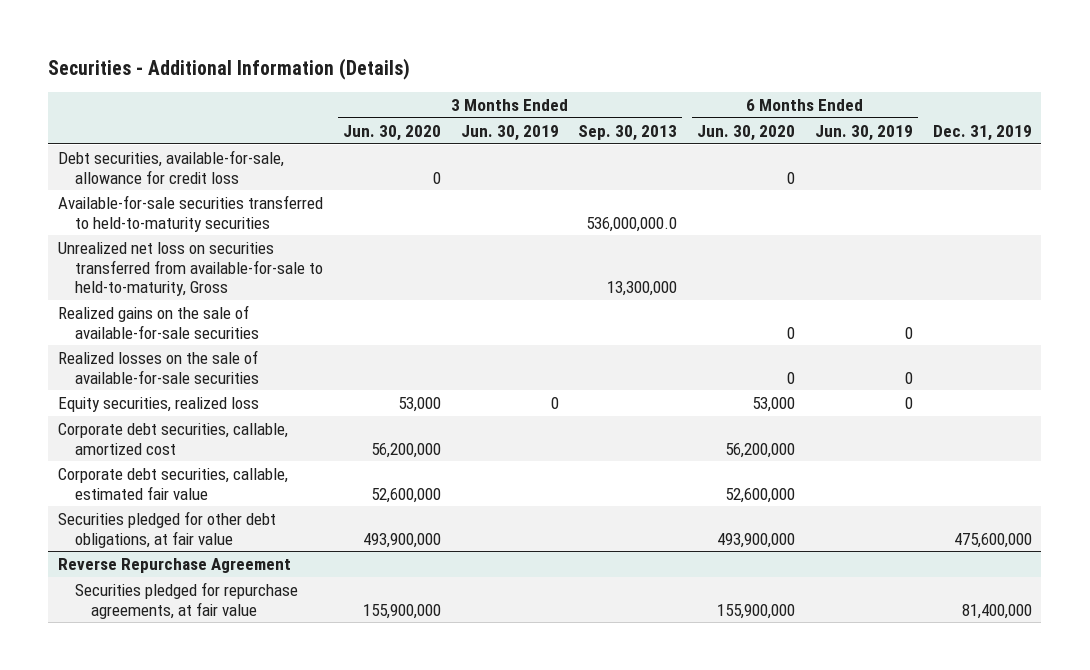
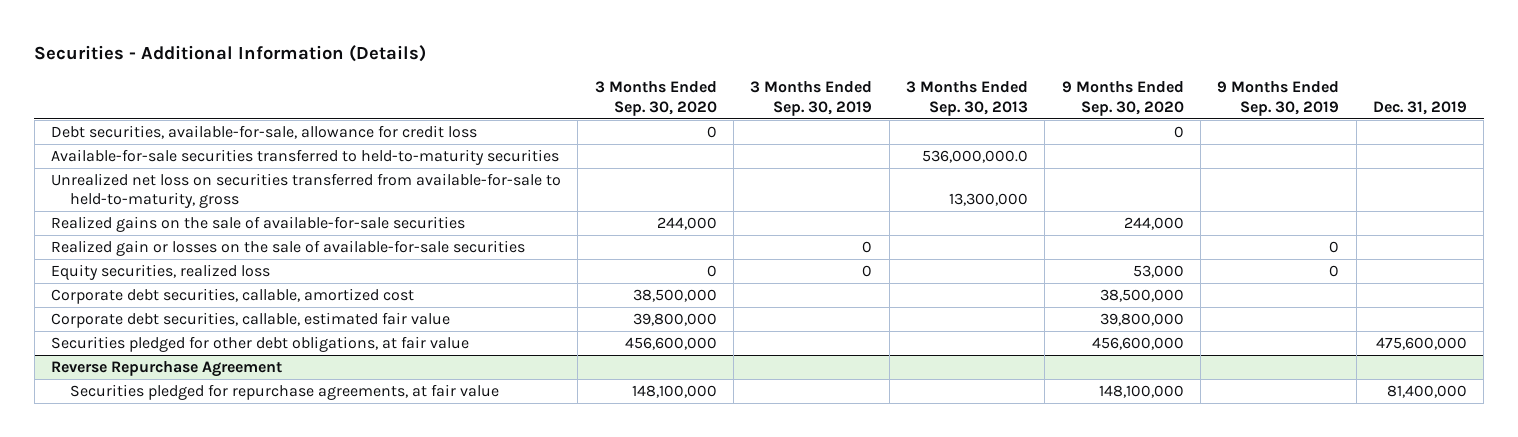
- | 3 Months Ended Jun. 30, 2020 | 3 Months Ended Jun. 30, 2019 | 3 Months Ended Sep. 30, 2013 | 6 Months Ended Jun. 30, 2020 | 6 Months Ended Jun. 30, 2019 | Dec. 31, 2019
+ | 3 Months Ended Sep. 30, 2020 | 3 Months Ended Sep. 30, 2019 | 3 Months Ended Sep. 30, 2013 | 9 Months Ended Sep. 30, 2020 | 9 Months Ended Sep. 30, 2019 | Dec. 31, 2019
- Unrealized net loss on securities transferred from available-for-sale to held-to-maturity, Gross | | | 13,300,000 | | |
+ Unrealized net loss on securities transferred from available-for-sale to held-to-maturity, gross | | | 13,300,000 | | |
- Realized losses on the sale of available-for-sale securities | | | | 0 | 0 |
+ Realized gain or losses on the sale of available-for-sale securities | | 0 | | | 0 |

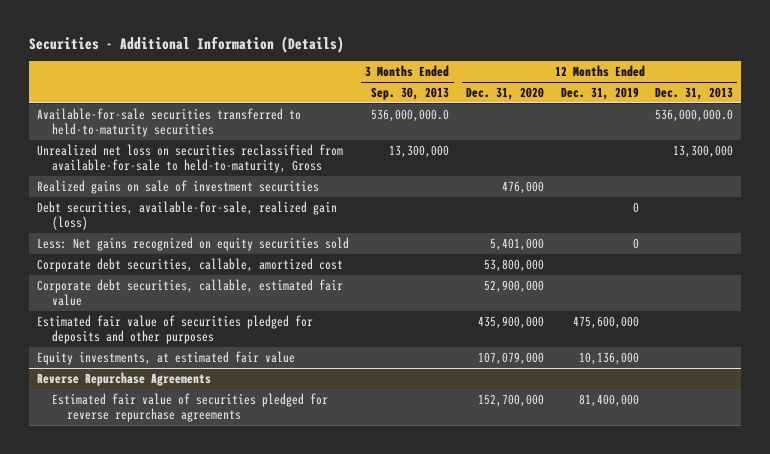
- | 3 Months Ended Sep. 30, 2020 | 3 Months Ended Sep. 30, 2019 | 3 Months Ended Sep. 30, 2013 | 9 Months Ended Sep. 30, 2020 | 9 Months Ended Sep. 30, 2019 | Dec. 31, 2019
+ | 3 Months Ended Sep. 30, 2013 | 12 Months Ended Dec. 31, 2020 | 12 Months Ended Dec. 31, 2019 | 12 Months Ended Dec. 31, 2013
- Debt securities, available-for-sale, allowance for credit loss | 0 | | | 0 | |
- Unrealized net loss on securities transferred from available-for-sale to held-to-maturity, gross | | | 13,300,000 | | |
- Realized gains on the sale of available-for-sale securities | 244,000 | | | 244,000 | |
- Realized gain or losses on the sale of available-for-sale securities | | 0 | | | 0 |
- Equity securities, realized loss | 0 | 0 | | 53,000 | 0 |
+ Unrealized net loss on securities reclassified from available-for-sale to held-to-maturity, Gross | 13,300,000 | | | 13,300,000
+ Realized gains on sale of investment securities | | 476,000 | |
+ Debt securities, available-for-sale, realized gain (loss) | | | 0 |
+ Less: Net gains recognized on equity securities sold | | 5,401,000 | 0 |
- Securities pledged for other debt obligations, at fair value | 456,600,000 | | | 456,600,000 | | 475,600,000
- Reverse Repurchase Agreement
- Securities pledged for repurchase agreements, at fair value | 148,100,000 | | | 148,100,000 | | 81,400,000
+ Estimated fair value of securities pledged for deposits and other purposes | | 435,900,000 | 475,600,000 |
+ Equity investments, at estimated fair value | | 107,079,000 | 10,136,000 |
+ Reverse Repurchase Agreements
+ Estimated fair value of securities pledged for reverse repurchase agreements | | 152,700,000 | 81,400,000 |

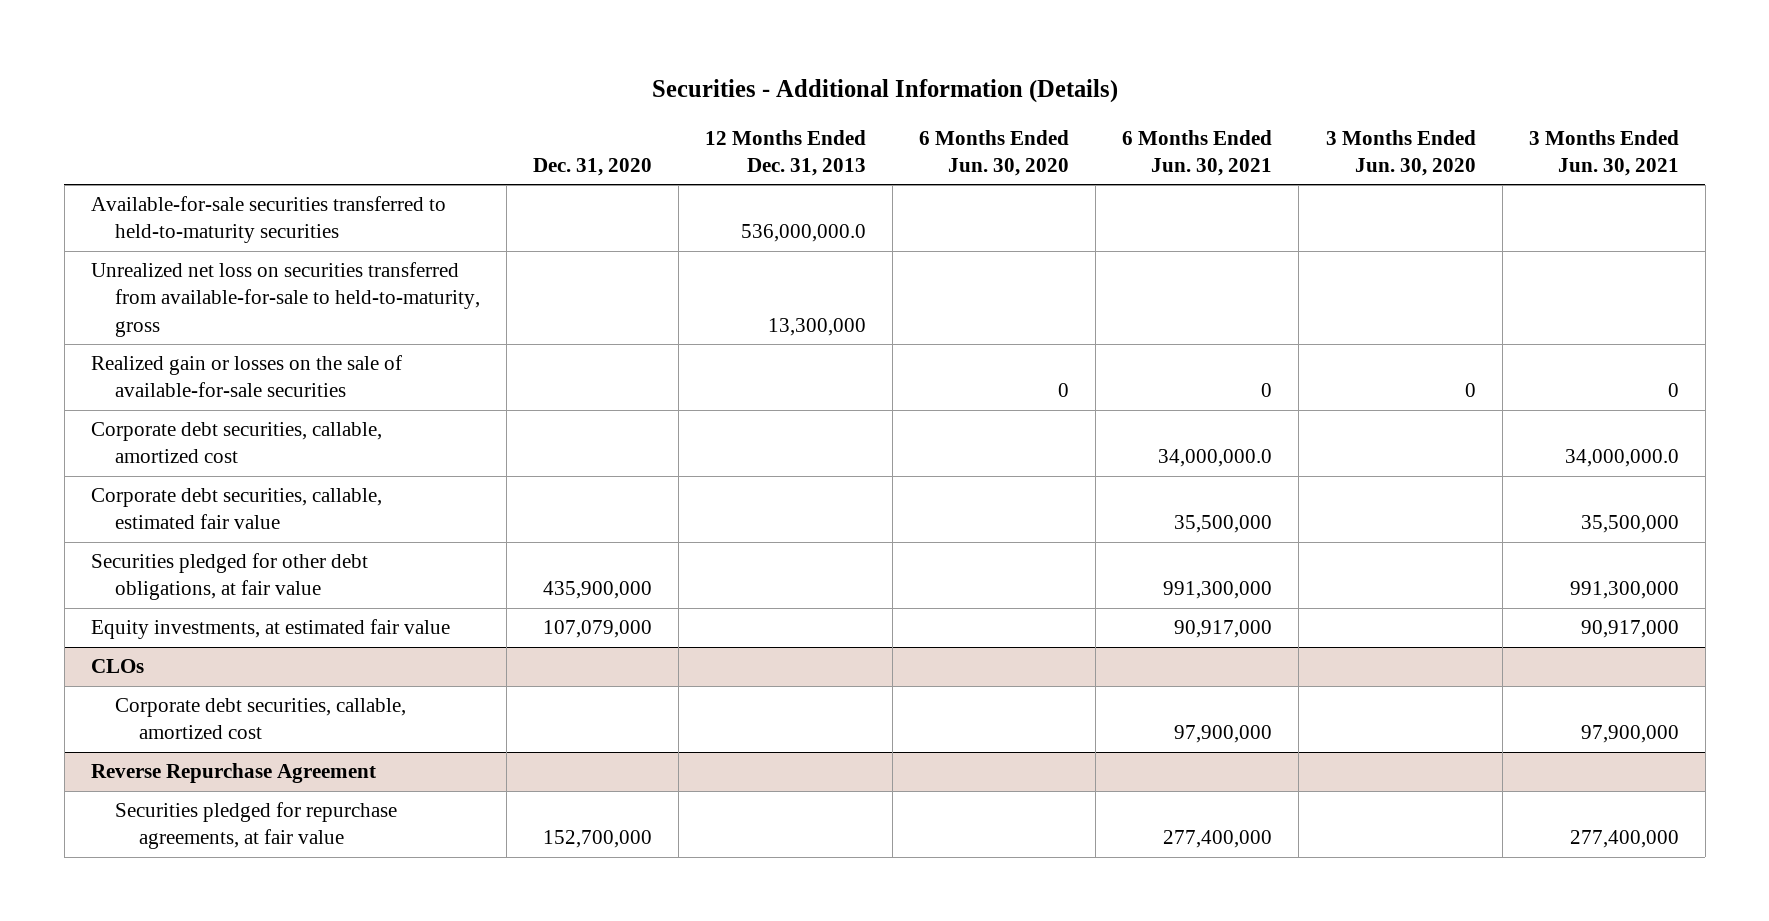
- | 3 Months Ended Sep. 30, 2013 | 12 Months Ended Dec. 31, 2020 | 12 Months Ended Dec. 31, 2019 | 12 Months Ended Dec. 31, 2013
+ | Dec. 31, 2020 | 12 Months Ended Dec. 31, 2013 | 6 Months Ended Jun. 30, 2020 | 6 Months Ended Jun. 30, 2021 | 3 Months Ended Jun. 30, 2020 | 3 Months Ended Jun. 30, 2021
- Unrealized net loss on securities reclassified from available-for-sale to held-to-maturity, Gross | 13,300,000 | | | 13,300,000
- Realized gains on sale of investment securities | | 476,000 | |
- Debt securities, available-for-sale, realized gain (loss) | | | 0 |
- Less: Net gains recognized on equity securities sold | | 5,401,000 | 0 |
+ Unrealized net loss on securities transferred from available-for-sale to held-to-maturity, gross | | 13,300,000 | | | |
+ Realized gain or losses on the sale of available-for-sale securities | | | 0 | 0 | 0 | 0
- Estimated fair value of securities pledged for deposits and other purposes | | 435,900,000 | 475,600,000 |
+ Securities pledged for other debt obligations, at fair value | 435,900,000 | | | 991,300,000 | | 991,300,000
- Reverse Repurchase Agreements
- Estimated fair value of securities pledged for reverse repurchase agreements | | 152,700,000 | 81,400,000 |
+ CLOs
+ Corporate debt securities, callable, amortized cost | | | | 97,900,000 | | 97,900,000
+ Reverse Repurchase Agreement
+ Securities pledged for repurchase agreements, at fair value | 152,700,000 | | | 277,400,000 | | 277,400,000

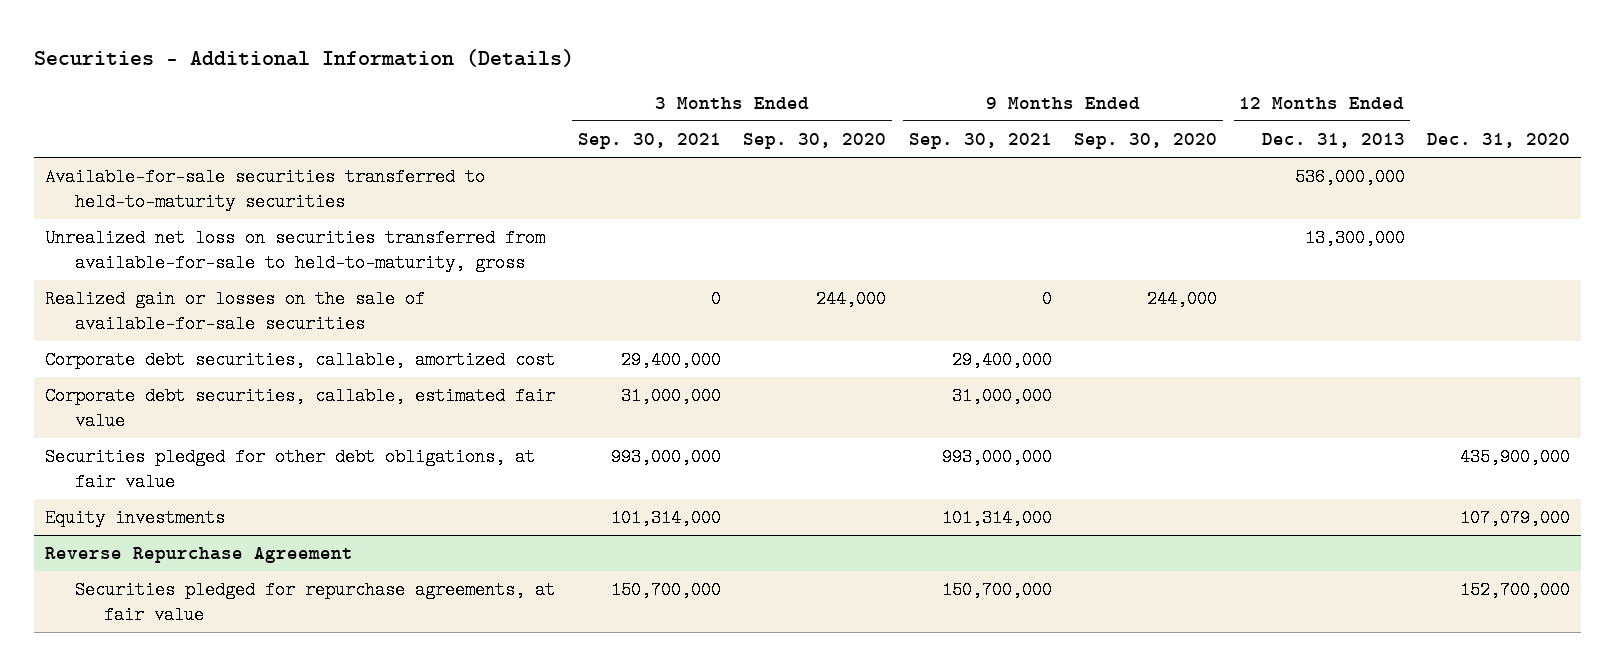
- | Dec. 31, 2020 | 12 Months Ended Dec. 31, 2013 | 6 Months Ended Jun. 30, 2020 | 6 Months Ended Jun. 30, 2021 | 3 Months Ended Jun. 30, 2020 | 3 Months Ended Jun. 30, 2021
+ | 3 Months Ended Sep. 30, 2021 | 3 Months Ended Sep. 30, 2020 | 9 Months Ended Sep. 30, 2021 | 9 Months Ended Sep. 30, 2020 | 12 Months Ended Dec. 31, 2013 | Dec. 31, 2020
- Available-for-sale securities transferred to held-to-maturity securities | | 536,000,000.0 | | | |
+ Available-for-sale securities transferred to held-to-maturity securities | | | | | 536,000,000 |
- Equity investments, at estimated fair value | 107,079,000 | | | 90,917,000 | | 90,917,000
- CLOs
- Corporate debt securities, callable, amortized cost | | | | 97,900,000 | | 97,900,000
+ Equity investments | 101,314,000 | | 101,314,000 | | | 107,079,000

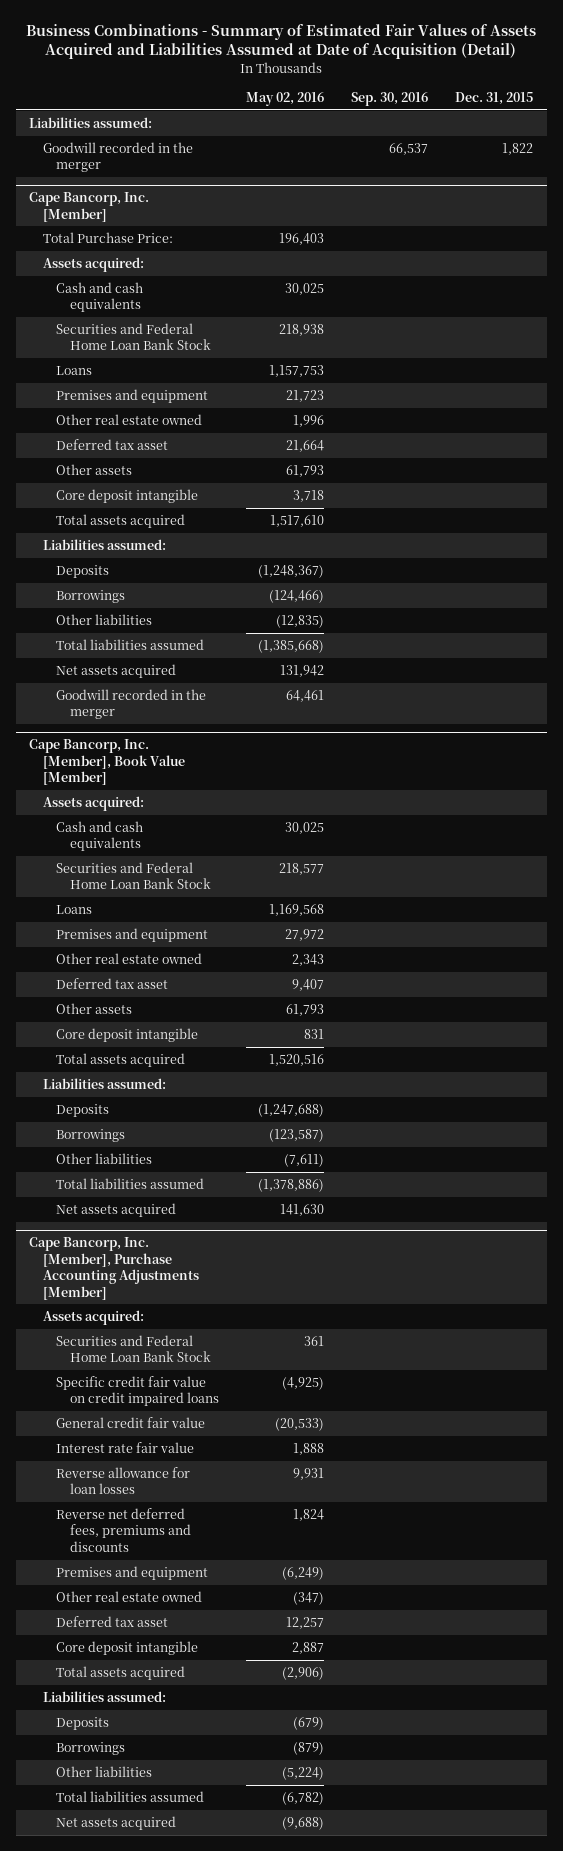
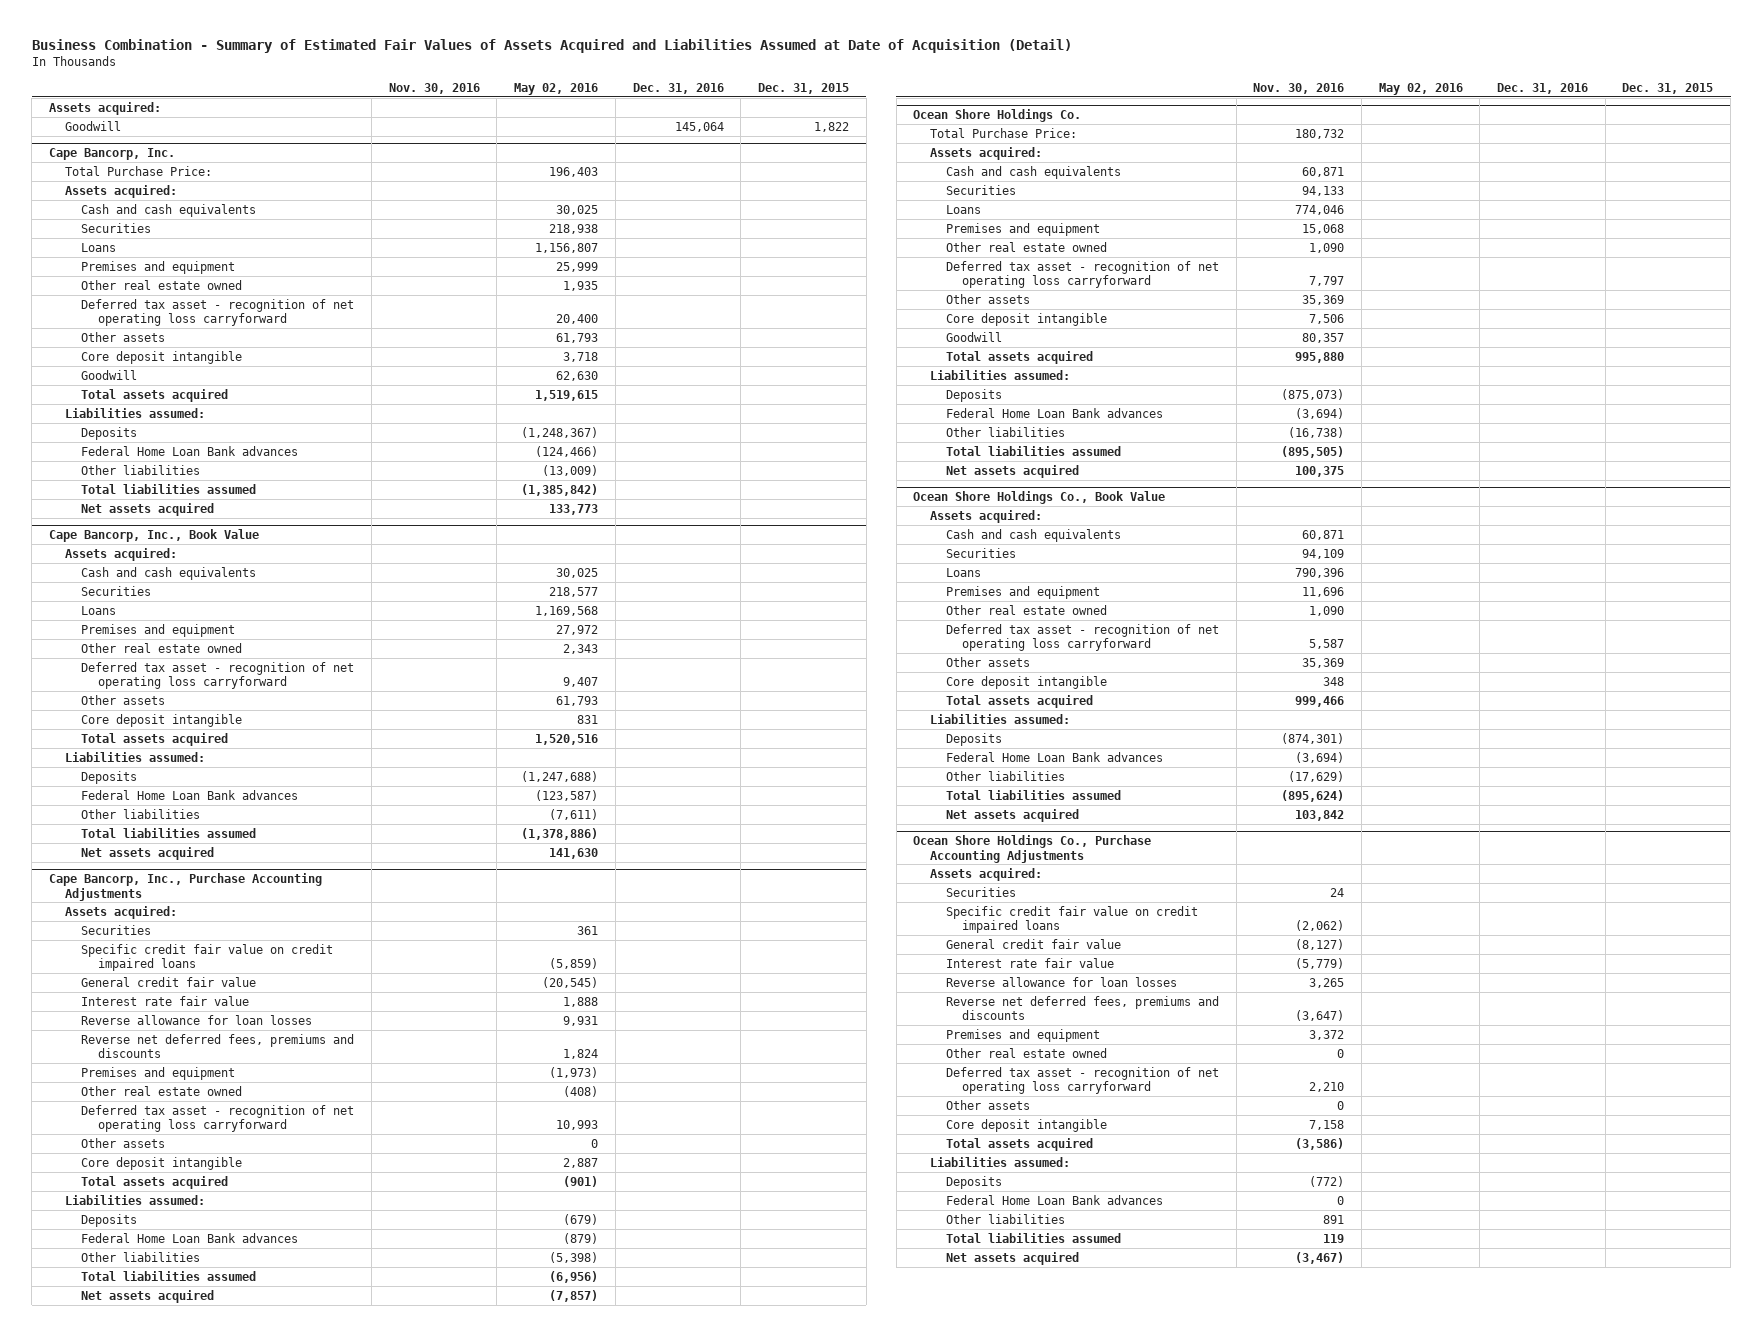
- Business Combinations - Summary of Estimated Fair Values of Assets Acquired and Liabilities Assumed at Date of Acquisition (Detail)
+ Business Combination - Summary of Estimated Fair Values of Assets Acquired and Liabilities Assumed at Date of Acquisition (Detail)
- | May 02, 2016 | Sep. 30, 2016 | Dec. 31, 2015
+ | Nov. 30, 2016 | May 02, 2016 | Dec. 31, 2016 | Dec. 31, 2015
- Liabilities assumed:
- Goodwill recorded in the merger | | 66,537 | 1,822
- Cape Bancorp, Inc. [Member]
+ Assets acquired:
+ Goodwill | | | 145,064 | 1,822
+ Cape Bancorp, Inc.
- Securities and Federal Home Loan Bank Stock | 218,938 | |
- Loans | 1,157,753 | |
- Premises and equipment | 21,723 | |
- Other real estate owned | 1,996 | |
- Deferred tax asset | 21,664 | |
+ Securities | | 218,938 | |
+ Loans | | 1,156,807 | |
+ Premises and equipment | | 25,999 | |
+ Other real estate owned | | 1,935 | |
+ Deferred tax asset - recognition of net operating loss carryforward | | 20,400 | |
- Total assets acquired | 1,517,610 | |
+ Goodwill | | 62,630 | |
+ Total assets acquired | | 1,519,615 | |
- Borrowings | (124,466) | |
- Other liabilities | (12,835) | |
- Total liabilities assumed | (1,385,668) | |
- Net assets acquired | 131,942 | |
- Goodwill recorded in the merger | 64,461 | |
- Cape Bancorp, Inc. [Member], Book Value [Member]
+ Federal Home Loan Bank advances | | (124,466) | |
+ Other liabilities | | (13,009) | |
+ Total liabilities assumed | | (1,385,842) | |
+ Net assets acquired | | 133,773 | |
+ Cape Bancorp, Inc., Book Value
- Securities and Federal Home Loan Bank Stock | 218,577 | |
+ Securities | | 218,577 | |
- Deferred tax asset | 9,407 | |
+ Deferred tax asset - recognition of net operating loss carryforward | | 9,407 | |
- Borrowings | (123,587) | |
+ Federal Home Loan Bank advances | | (123,587) | |
- Cape Bancorp, Inc. [Member], Purchase Accounting Adjustments [Member]
+ Cape Bancorp, Inc., Purchase Accounting Adjustments
- Securities and Federal Home Loan Bank Stock | 361 | |
- Specific credit fair value on credit impaired loans | (4,925) | |
- General credit fair value | (20,533) | |
+ Securities | | 361 | |
+ Specific credit fair value on credit impaired loans | | (5,859) | |
+ General credit fair value | | (20,545) | |
- Premises and equipment | (6,249) | |
- Other real estate owned | (347) | |
- Deferred tax asset | 12,257 | |
+ Premises and equipment | | (1,973) | |
+ Other real estate owned | | (408) | |
+ Deferred tax asset - recognition of net operating loss carryforward | | 10,993 | |
+ Other assets | | 0 | |
- Total assets acquired | (2,906) | |
+ Total assets acquired | | (901) | |
- Borrowings | (879) | |
- Other liabilities | (5,224) | |
- Total liabilities assumed | (6,782) | |
- Net assets acquired | (9,688) | |
+ Federal Home Loan Bank advances | | (879) | |
+ Other liabilities | | (5,398) | |
+ Total liabilities assumed | | (6,956) | |
+ Net assets acquired | | (7,857) | |
+ Ocean Shore Holdings Co.
+ Total Purchase Price: | 180,732 | | |
+ Assets acquired:
+ Cash and cash equivalents | 60,871 | | |
+ Securities | 94,133 | | |
+ Loans | 774,046 | | |
+ Premises and equipment | 15,068 | | |
+ Other real estate owned | 1,090 | | |
+ Deferred tax asset - recognition of net operating loss carryforward | 7,797 | | |
+ Other assets | 35,369 | | |
+ Core deposit intangible | 7,506 | | |
+ Goodwill | 80,357 | | |
+ Total assets acquired | 995,880 | | |
+ Liabilities assumed:
+ Deposits | (875,073) | | |
+ Federal Home Loan Bank advances | (3,694) | | |
+ Other liabilities | (16,738) | | |
+ Total liabilities assumed | (895,505) | | |
+ Net assets acquired | 100,375 | | |
+ Ocean Shore Holdings Co., Book Value
+ Assets acquired:
+ Cash and cash equivalents | 60,871 | | |
+ Securities | 94,109 | | |
+ Loans | 790,396 | | |
+ Premises and equipment | 11,696 | | |
+ Other real estate owned | 1,090 | | |
+ Deferred tax asset - recognition of net operating loss carryforward | 5,587 | | |
+ Other assets | 35,369 | | |
+ Core deposit intangible | 348 | | |
+ Total assets acquired | 999,466 | | |
+ Liabilities assumed:
+ Deposits | (874,301) | | |
+ Federal Home Loan Bank advances | (3,694) | | |
+ Other liabilities | (17,629) | | |
+ Total liabilities assumed | (895,624) | | |
+ Net assets acquired | 103,842 | | |
+ Ocean Shore Holdings Co., Purchase Accounting Adjustments
+ Assets acquired:
+ Securities | 24 | | |
+ Specific credit fair value on credit impaired loans | (2,062) | | |
+ General credit fair value | (8,127) | | |
+ Interest rate fair value | (5,779) | | |
+ Reverse allowance for loan losses | 3,265 | | |
+ Reverse net deferred fees, premiums and discounts | (3,647) | | |
+ Premises and equipment | 3,372 | | |
+ Other real estate owned | 0 | | |
+ Deferred tax asset - recognition of net operating loss carryforward | 2,210 | | |
+ Other assets | 0 | | |
+ Core deposit intangible | 7,158 | | |
+ Total assets acquired | (3,586) | | |
+ Liabilities assumed:
+ Deposits | (772) | | |
+ Federal Home Loan Bank advances | 0 | | |
+ Other liabilities | 891 | | |
+ Total liabilities assumed | 119 | | |
+ Net assets acquired | (3,467) | | |

